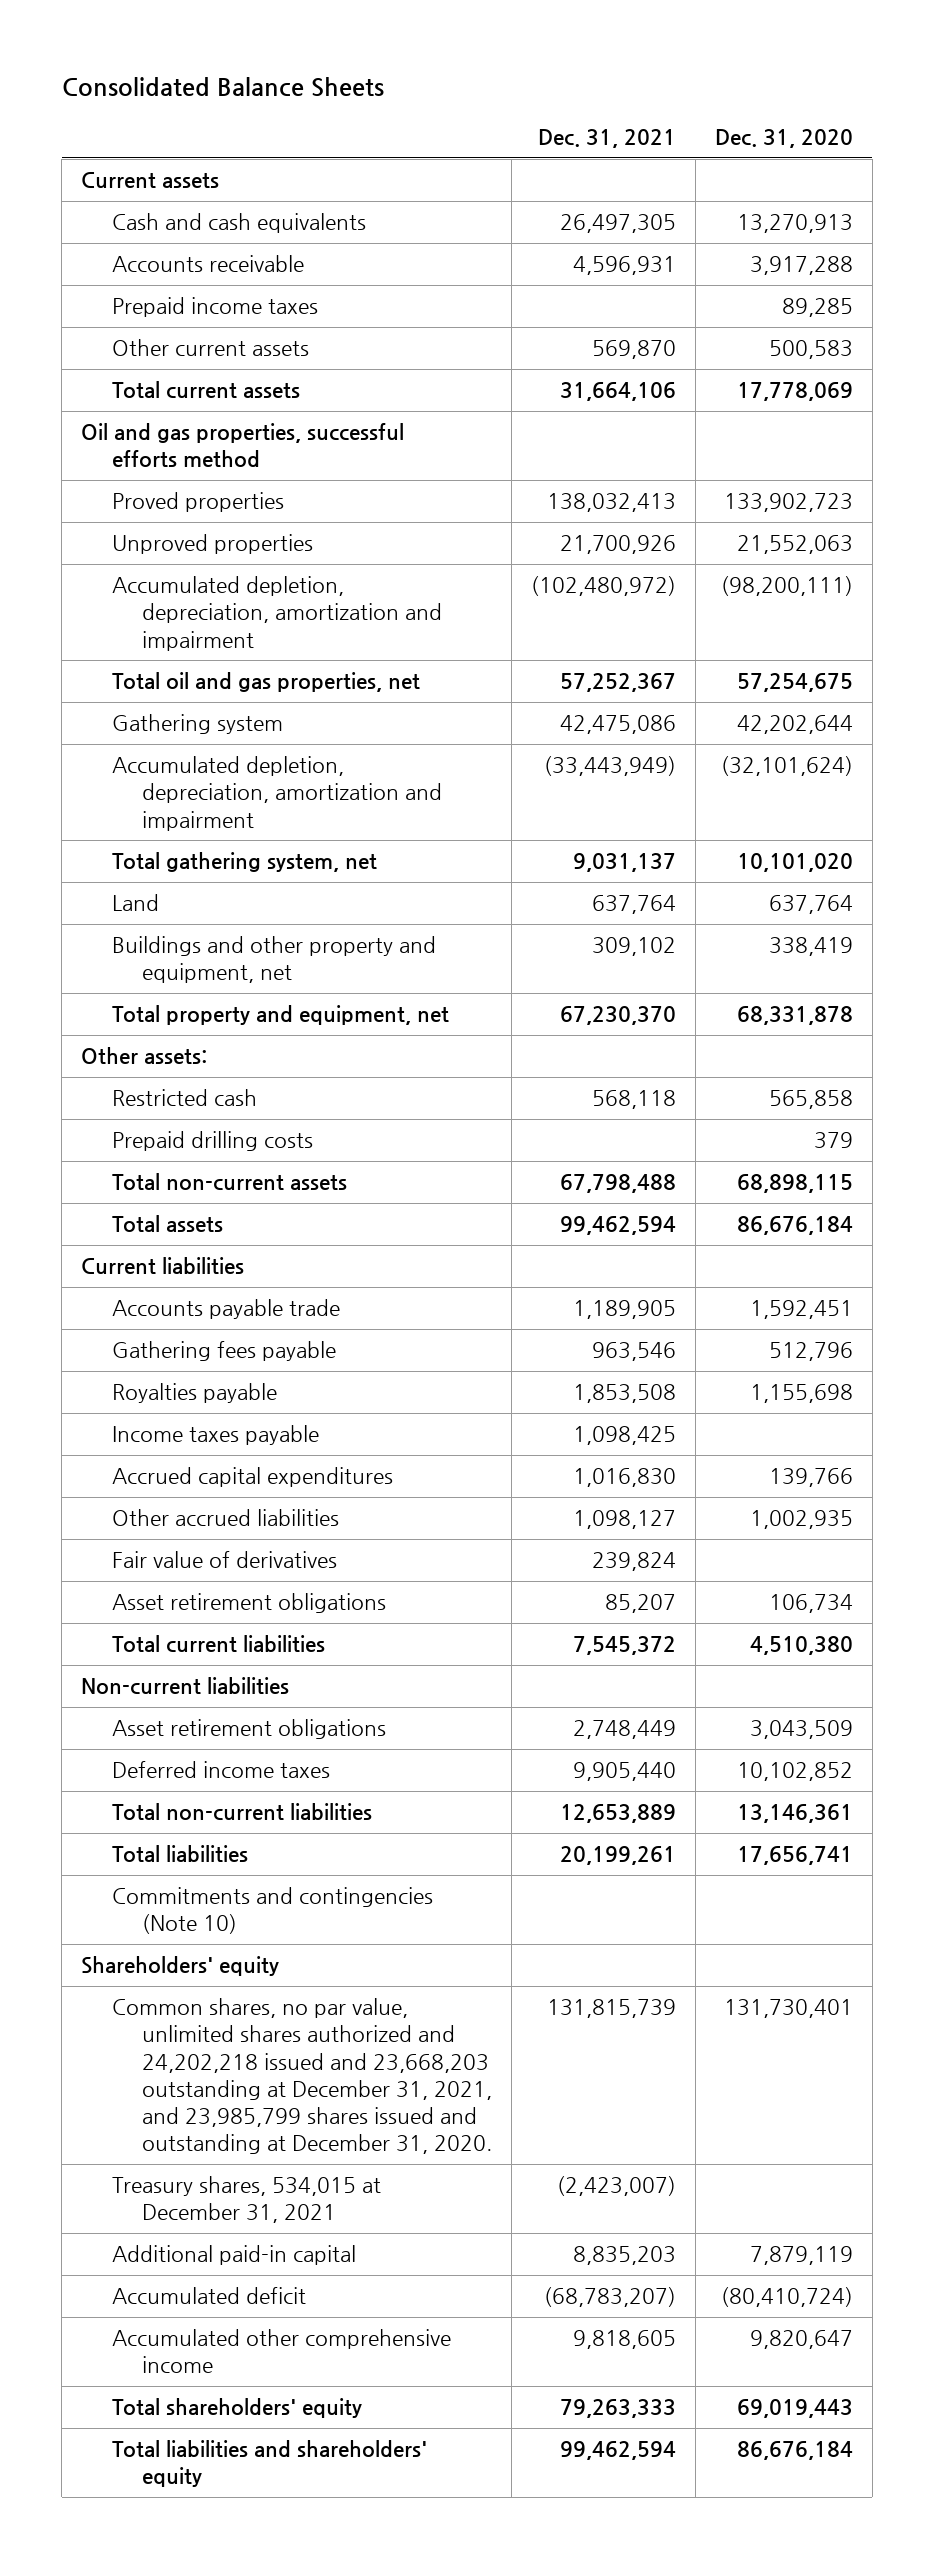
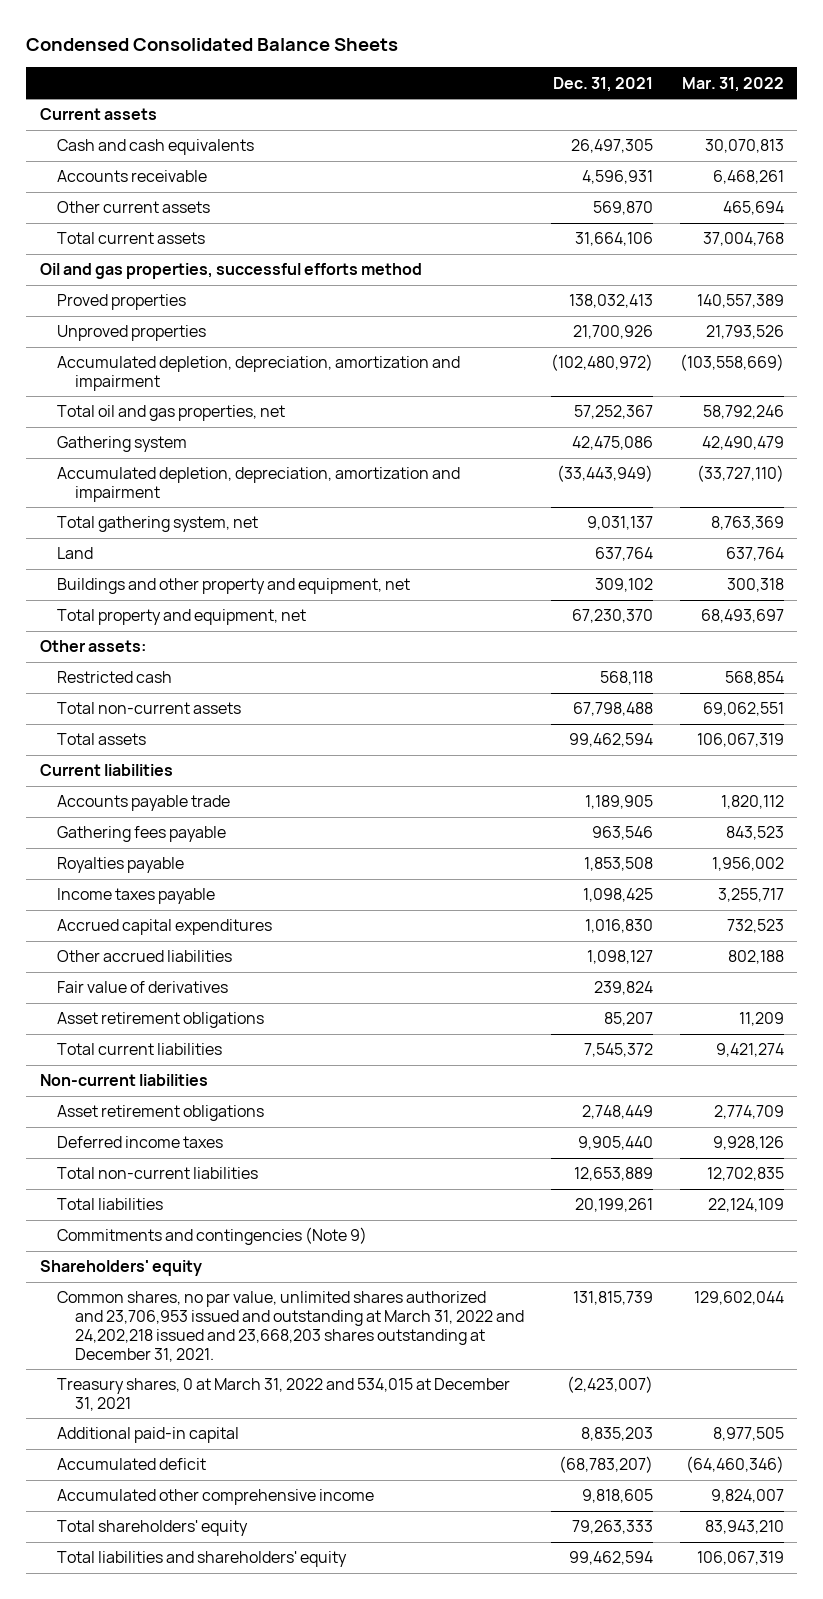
- Consolidated Balance Sheets
+ Condensed Consolidated Balance Sheets
- | Dec. 31, 2021 | Dec. 31, 2020
+ | Dec. 31, 2021 | Mar. 31, 2022
- Prepaid income taxes | | 89,285
- Prepaid drilling costs | | 379
- Commitments and contingencies (Note 10)
+ Commitments and contingencies (Note 9)
- Common shares, no par value, unlimited shares authorized and 24,202,218 issued and 23,668,203 outstanding at December 31, 2021, and 23,985,799 shares issued and outstanding at December 31, 2020. | 131,815,739 | 131,730,401
- Treasury shares, 534,015 at December 31, 2021 | (2,423,007) |
+ Common shares, no par value, unlimited shares authorized and 23,706,953 issued and outstanding at March 31, 2022 and 24,202,218 issued and 23,668,203 shares outstanding at December 31, 2021. | 131,815,739 | 129,602,044
+ Treasury shares, 0 at March 31, 2022 and 534,015 at December 31, 2021 | (2,423,007) |

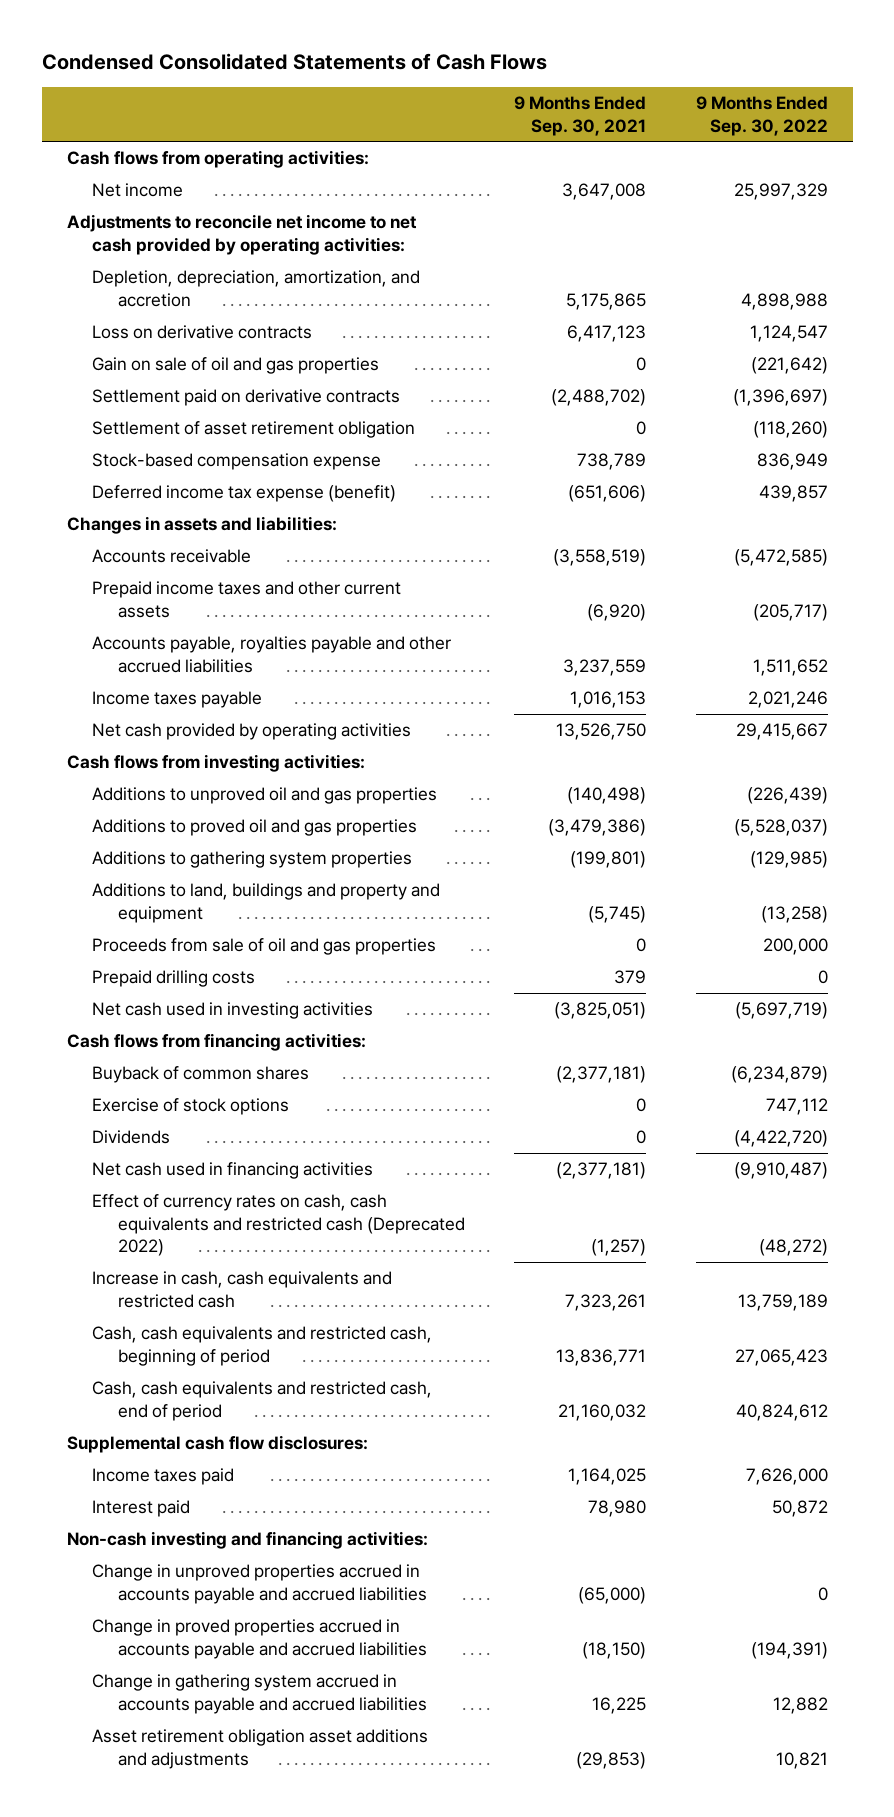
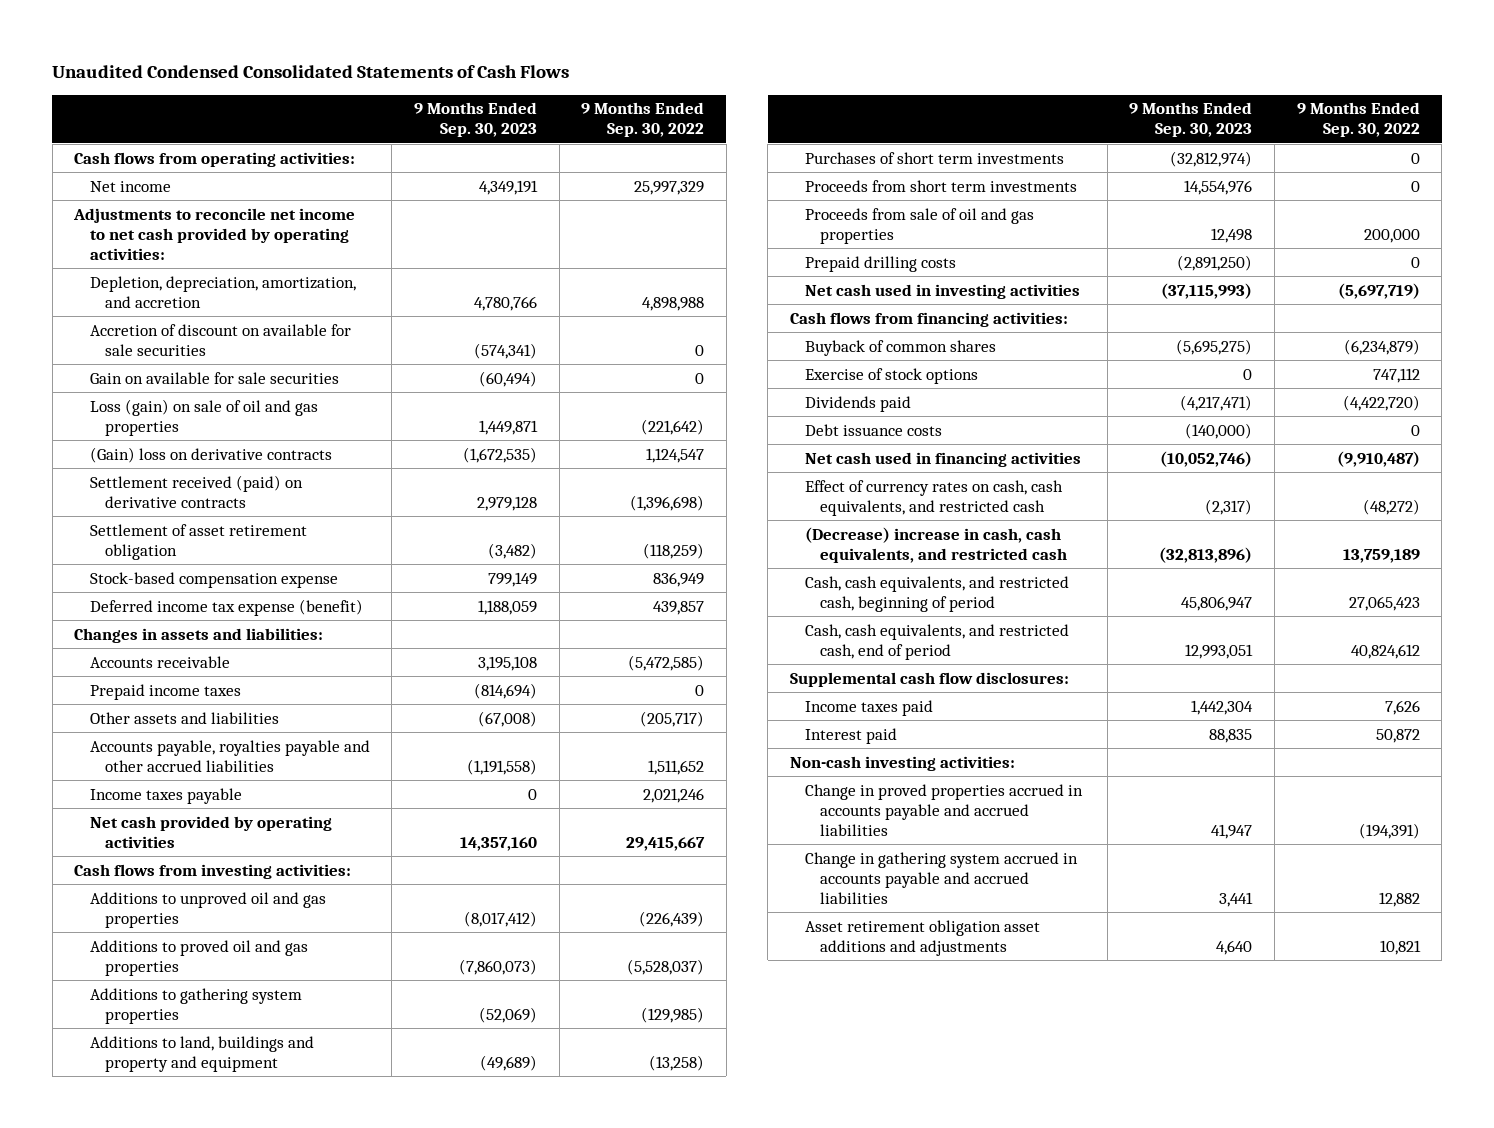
- Condensed Consolidated Statements of Cash Flows
+ Unaudited Condensed Consolidated Statements of Cash Flows
- | 9 Months Ended Sep. 30, 2021 | 9 Months Ended Sep. 30, 2022
+ | 9 Months Ended Sep. 30, 2023 | 9 Months Ended Sep. 30, 2022
- Loss on derivative contracts | 6,417,123 | 1,124,547
- Gain on sale of oil and gas properties | 0 | (221,642)
- Settlement paid on derivative contracts | (2,488,702) | (1,396,697)
- Settlement of asset retirement obligation | 0 | (118,260)
+ Accretion of discount on available for sale securities | (574,341) | 0
+ Gain on available for sale securities | (60,494) | 0
+ Loss (gain) on sale of oil and gas properties | 1,449,871 | (221,642)
+ (Gain) loss on derivative contracts | (1,672,535) | 1,124,547
+ Settlement received (paid) on derivative contracts | 2,979,128 | (1,396,698)
+ Settlement of asset retirement obligation | (3,482) | (118,259)
- Prepaid income taxes and other current assets | (6,920) | (205,717)
+ Prepaid income taxes | (814,694) | 0
+ Other assets and liabilities | (67,008) | (205,717)
+ Purchases of short term investments | (32,812,974) | 0
+ Proceeds from short term investments | 14,554,976 | 0
- Dividends | 0 | (4,422,720)
+ Dividends paid | (4,217,471) | (4,422,720)
+ Debt issuance costs | (140,000) | 0
- Effect of currency rates on cash, cash equivalents and restricted cash (Deprecated 2022) | (1,257) | (48,272)
- Increase in cash, cash equivalents and restricted cash | 7,323,261 | 13,759,189
- Cash, cash equivalents and restricted cash, beginning of period | 13,836,771 | 27,065,423
- Cash, cash equivalents and restricted cash, end of period | 21,160,032 | 40,824,612
+ Effect of currency rates on cash, cash equivalents, and restricted cash | (2,317) | (48,272)
+ (Decrease) increase in cash, cash equivalents, and restricted cash | (32,813,896) | 13,759,189
+ Cash, cash equivalents, and restricted cash, beginning of period | 45,806,947 | 27,065,423
+ Cash, cash equivalents, and restricted cash, end of period | 12,993,051 | 40,824,612
- Income taxes paid | 1,164,025 | 7,626,000
+ Income taxes paid | 1,442,304 | 7,626
- Non-cash investing and financing activities:
- Change in unproved properties accrued in accounts payable and accrued liabilities | (65,000) | 0
+ Non-cash investing activities:

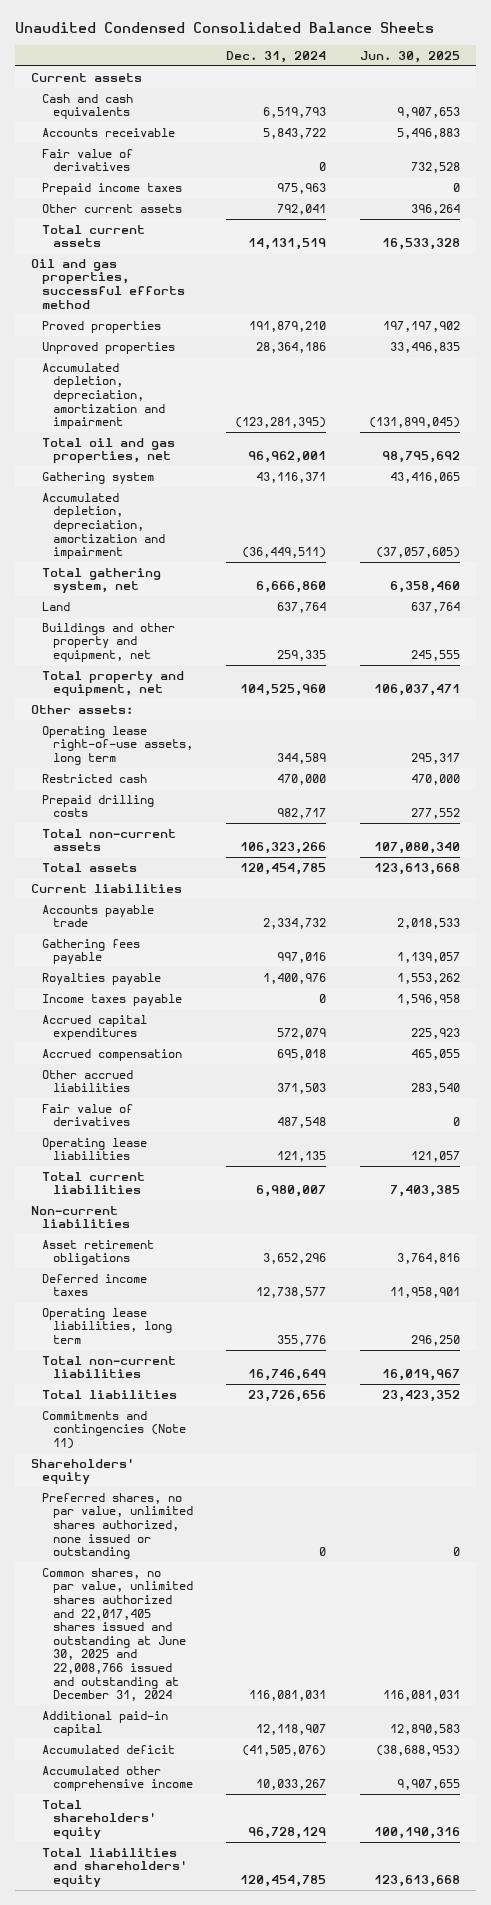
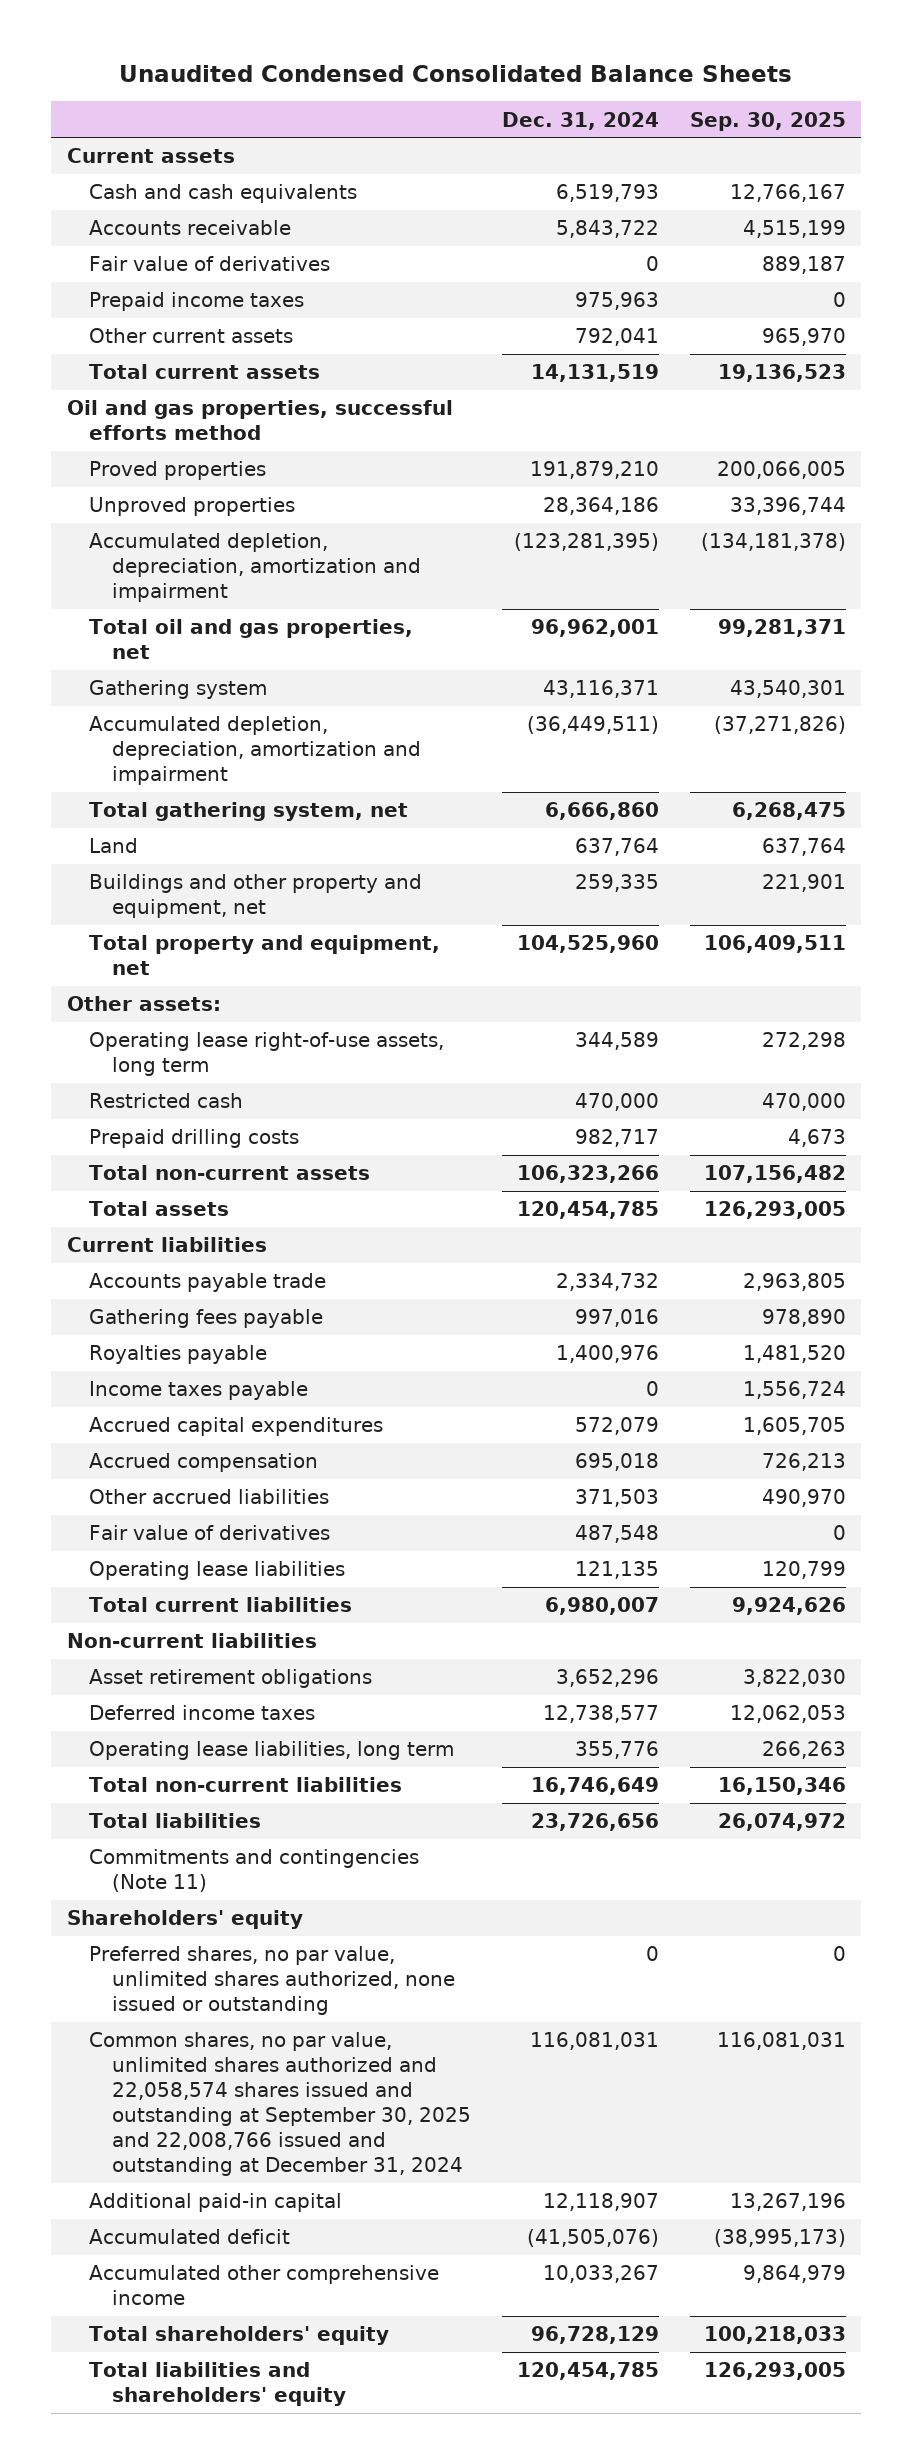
- | Dec. 31, 2024 | Jun. 30, 2025
+ | Dec. 31, 2024 | Sep. 30, 2025
- Common shares, no par value, unlimited shares authorized and 22,017,405 shares issued and outstanding at June 30, 2025 and 22,008,766 issued and outstanding at December 31, 2024 | 116,081,031 | 116,081,031
+ Common shares, no par value, unlimited shares authorized and 22,058,574 shares issued and outstanding at September 30, 2025 and 22,008,766 issued and outstanding at December 31, 2024 | 116,081,031 | 116,081,031

